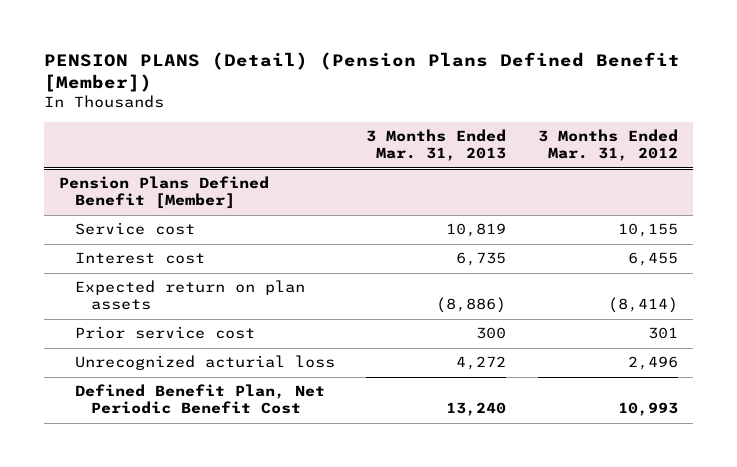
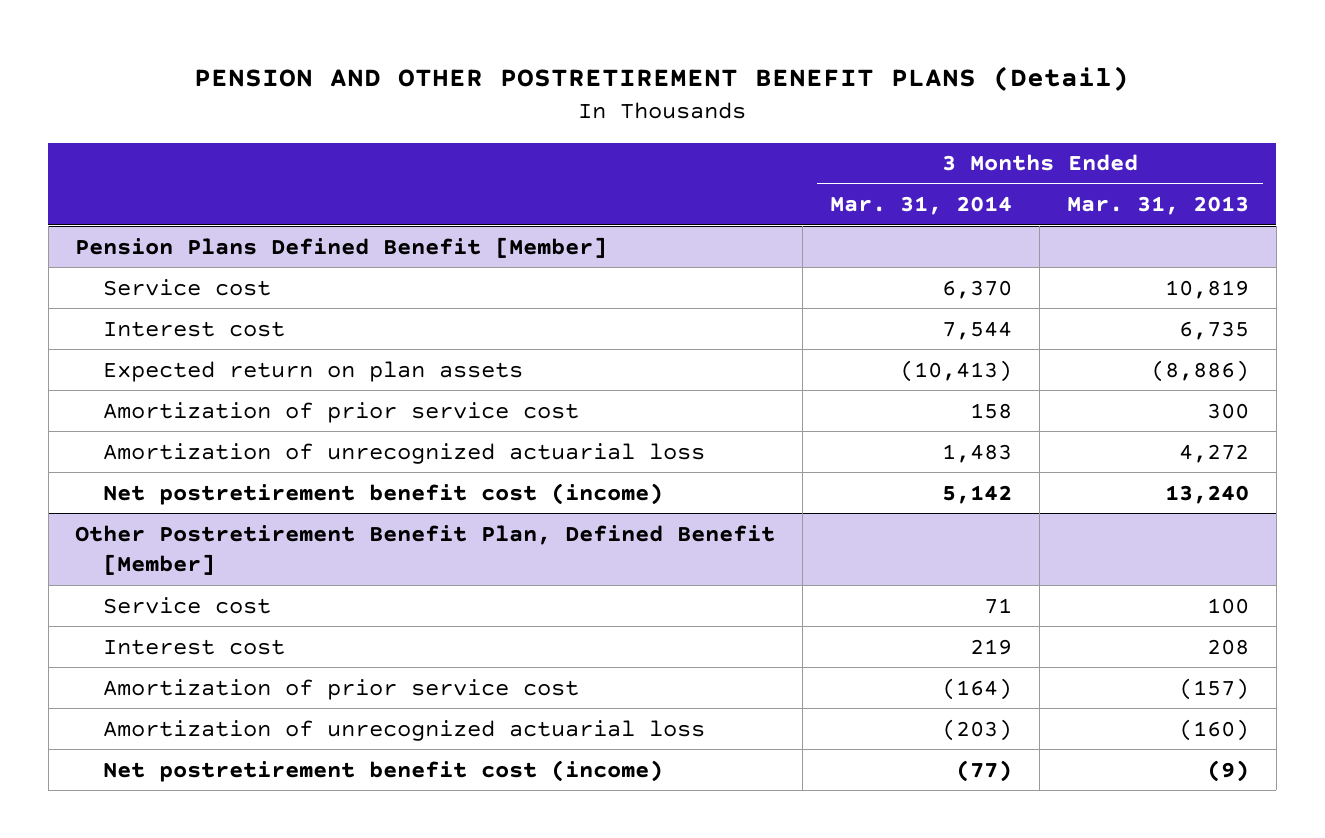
- PENSION PLANS (Detail) (Pension Plans Defined Benefit [Member])
+ PENSION AND OTHER POSTRETIREMENT BENEFIT PLANS (Detail)
- | 3 Months Ended Mar. 31, 2013 | 3 Months Ended Mar. 31, 2012
+ | 3 Months Ended Mar. 31, 2014 | 3 Months Ended Mar. 31, 2013
@ Pension Plans Defined Benefit [Member]
- Prior service cost | 300 | 301
- Unrecognized acturial loss | 4,272 | 2,496
- Defined Benefit Plan, Net Periodic Benefit Cost | 13,240 | 10,993
+ Amortization of prior service cost | 158 | 300
+ Amortization of unrecognized actuarial loss | 1,483 | 4,272
+ Net postretirement benefit cost (income) | 5,142 | 13,240
+ Other Postretirement Benefit Plan, Defined Benefit [Member]
+ Service cost | 71 | 100
+ Interest cost | 219 | 208
+ Amortization of prior service cost | (164) | (157)
+ Amortization of unrecognized actuarial loss | (203) | (160)
+ Net postretirement benefit cost (income) | (77) | (9)

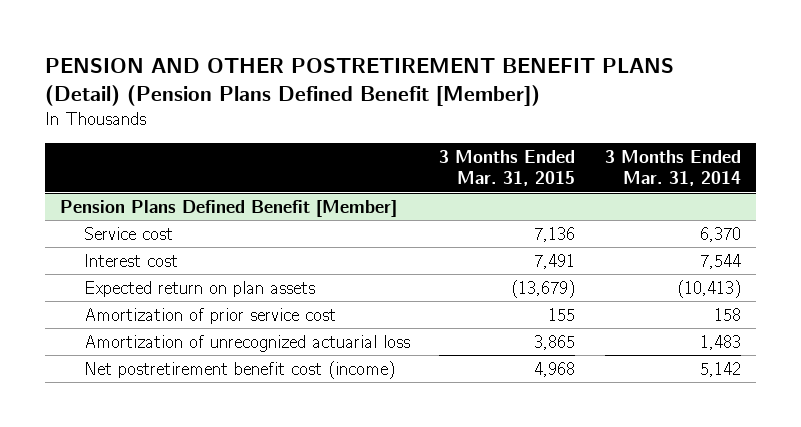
- PENSION AND OTHER POSTRETIREMENT BENEFIT PLANS (Detail)
+ PENSION AND OTHER POSTRETIREMENT BENEFIT PLANS (Detail) (Pension Plans Defined Benefit [Member])
- | 3 Months Ended Mar. 31, 2014 | 3 Months Ended Mar. 31, 2013
+ | 3 Months Ended Mar. 31, 2015 | 3 Months Ended Mar. 31, 2014
- Other Postretirement Benefit Plan, Defined Benefit [Member]
- Service cost | 71 | 100
- Interest cost | 219 | 208
- Amortization of prior service cost | (164) | (157)
- Amortization of unrecognized actuarial loss | (203) | (160)
- Net postretirement benefit cost (income) | (77) | (9)

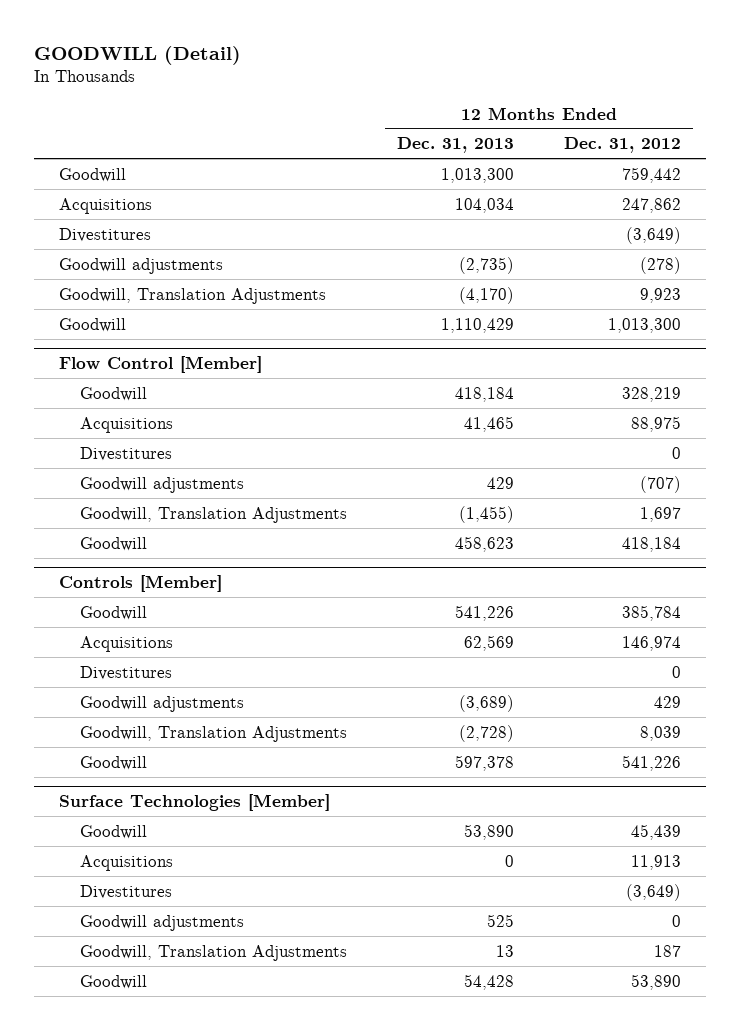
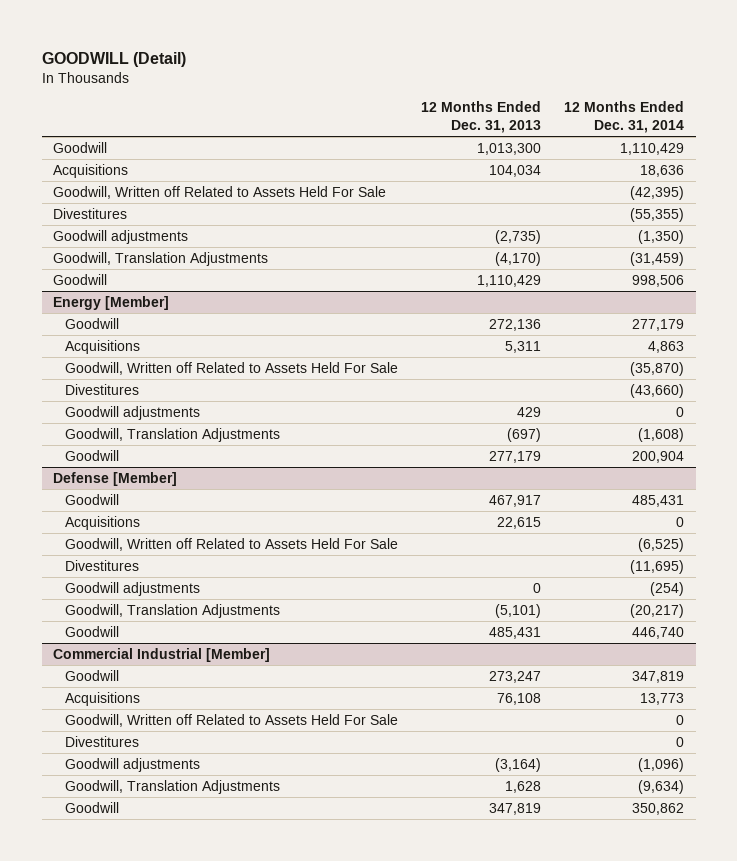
- | 12 Months Ended Dec. 31, 2013 | 12 Months Ended Dec. 31, 2012
+ | 12 Months Ended Dec. 31, 2013 | 12 Months Ended Dec. 31, 2014
+ Goodwill, Written off Related to Assets Held For Sale | | (42,395)
- Flow Control [Member]
- Goodwill | 418,184 | 328,219
- Acquisitions | 41,465 | 88,975
+ Energy [Member]
+ Goodwill | 272,136 | 277,179
+ Acquisitions | 5,311 | 4,863
+ Goodwill, Written off Related to Assets Held For Sale | | (35,870)
- Goodwill, Translation Adjustments | (1,455) | 1,697
- Goodwill | 458,623 | 418,184
- Controls [Member]
- Goodwill | 541,226 | 385,784
- Acquisitions | 62,569 | 146,974
+ Goodwill, Translation Adjustments | (697) | (1,608)
+ Goodwill | 277,179 | 200,904
+ Defense [Member]
+ Goodwill | 467,917 | 485,431
+ Acquisitions | 22,615 | 0
+ Goodwill, Written off Related to Assets Held For Sale | | (6,525)
- Goodwill adjustments | (3,689) | 429
- Goodwill, Translation Adjustments | (2,728) | 8,039
- Goodwill | 597,378 | 541,226
- Surface Technologies [Member]
- Goodwill | 53,890 | 45,439
- Acquisitions | 0 | 11,913
+ Goodwill adjustments | 0 | (254)
+ Goodwill, Translation Adjustments | (5,101) | (20,217)
+ Goodwill | 485,431 | 446,740
+ Commercial Industrial [Member]
+ Goodwill | 273,247 | 347,819
+ Acquisitions | 76,108 | 13,773
+ Goodwill, Written off Related to Assets Held For Sale | | 0
- Goodwill adjustments | 525 | 0
- Goodwill, Translation Adjustments | 13 | 187
- Goodwill | 54,428 | 53,890
+ Goodwill adjustments | (3,164) | (1,096)
+ Goodwill, Translation Adjustments | 1,628 | (9,634)
+ Goodwill | 347,819 | 350,862

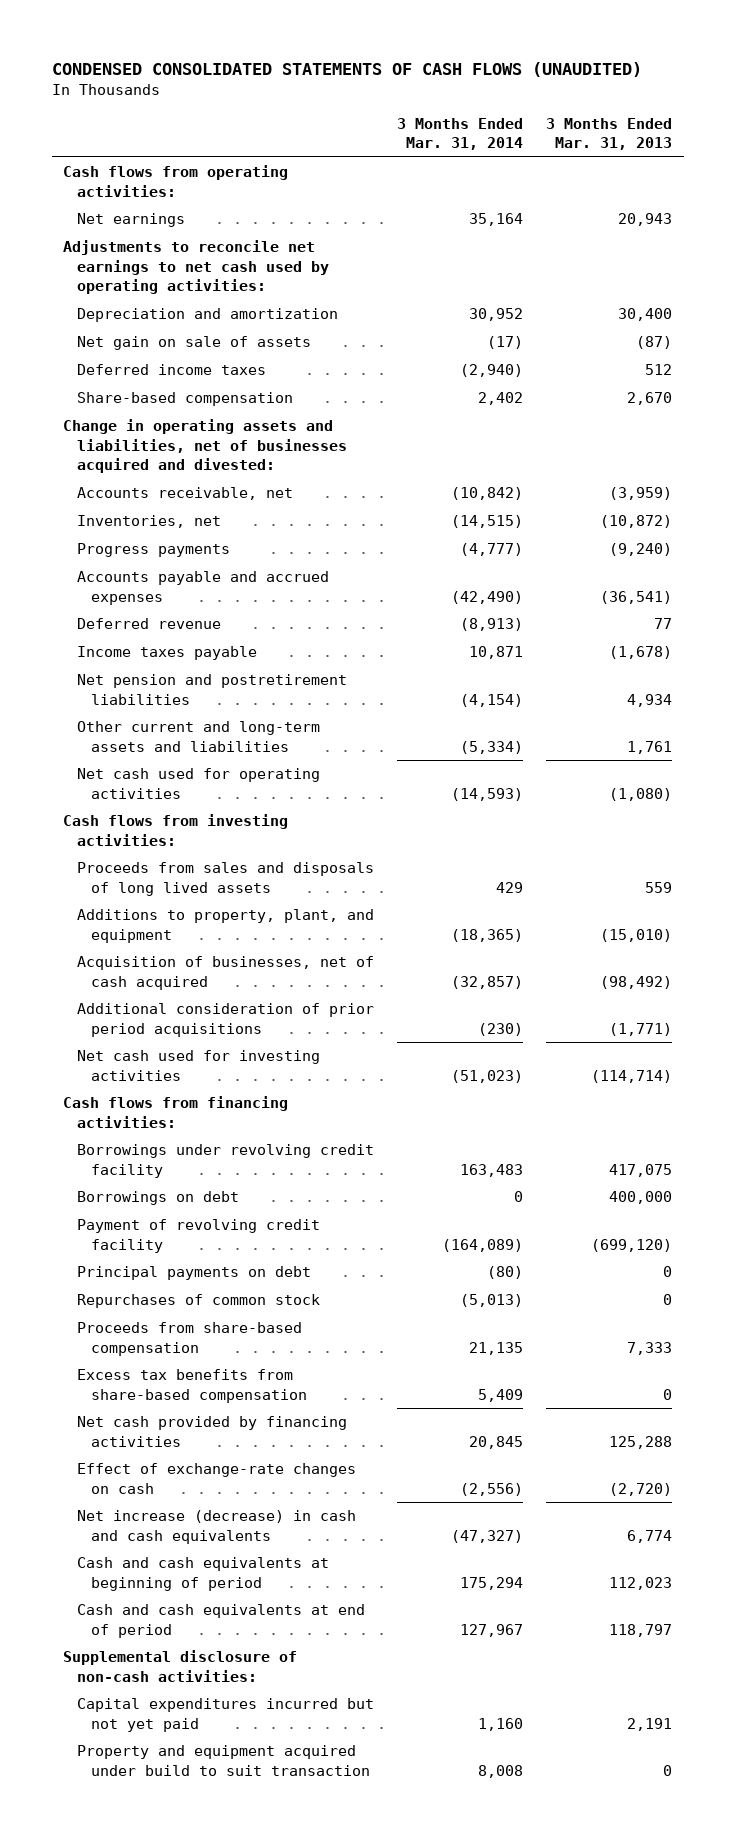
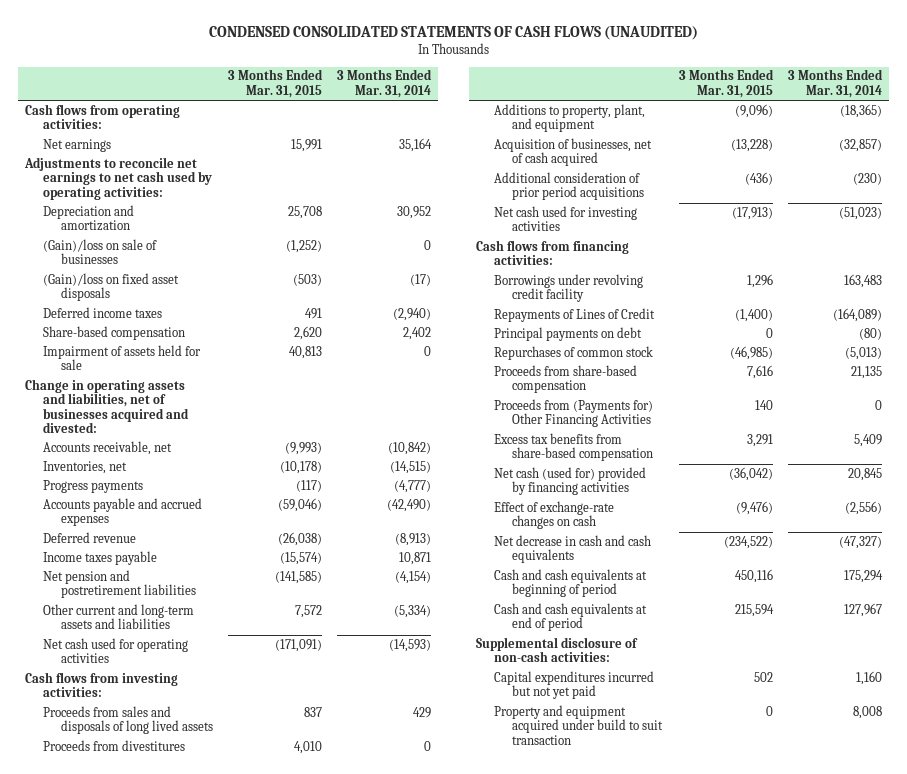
- | 3 Months Ended Mar. 31, 2014 | 3 Months Ended Mar. 31, 2013
+ | 3 Months Ended Mar. 31, 2015 | 3 Months Ended Mar. 31, 2014
- Net gain on sale of assets | (17) | (87)
+ (Gain)/loss on sale of businesses | (1,252) | 0
+ (Gain)/loss on fixed asset disposals | (503) | (17)
+ Impairment of assets held for sale | 40,813 | 0
+ Proceeds from divestitures | 4,010 | 0
- Borrowings on debt | 0 | 400,000
- Payment of revolving credit facility | (164,089) | (699,120)
+ Repayments of Lines of Credit | (1,400) | (164,089)
+ Proceeds from (Payments for) Other Financing Activities | 140 | 0
- Net cash provided by financing activities | 20,845 | 125,288
+ Net cash (used for) provided by financing activities | (36,042) | 20,845
- Net increase (decrease) in cash and cash equivalents | (47,327) | 6,774
+ Net decrease in cash and cash equivalents | (234,522) | (47,327)

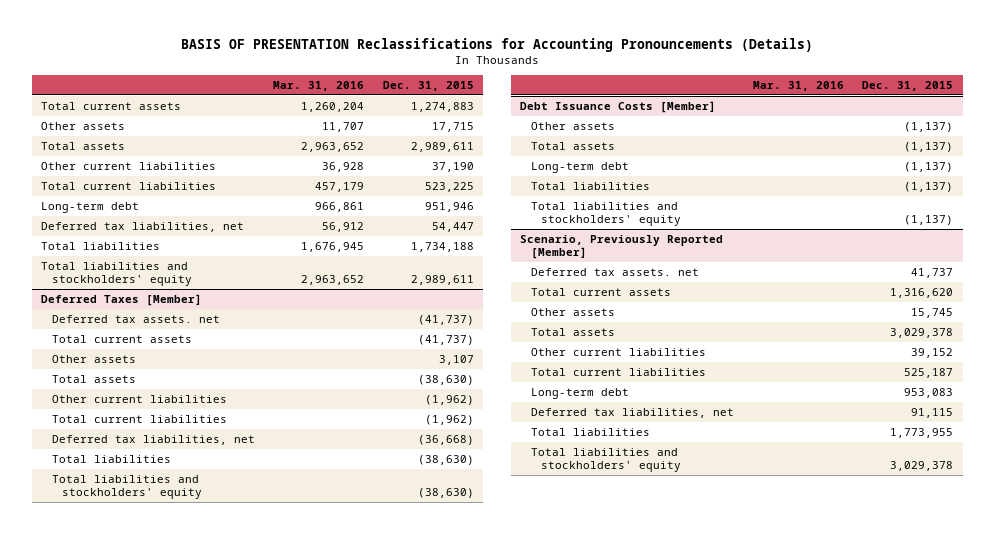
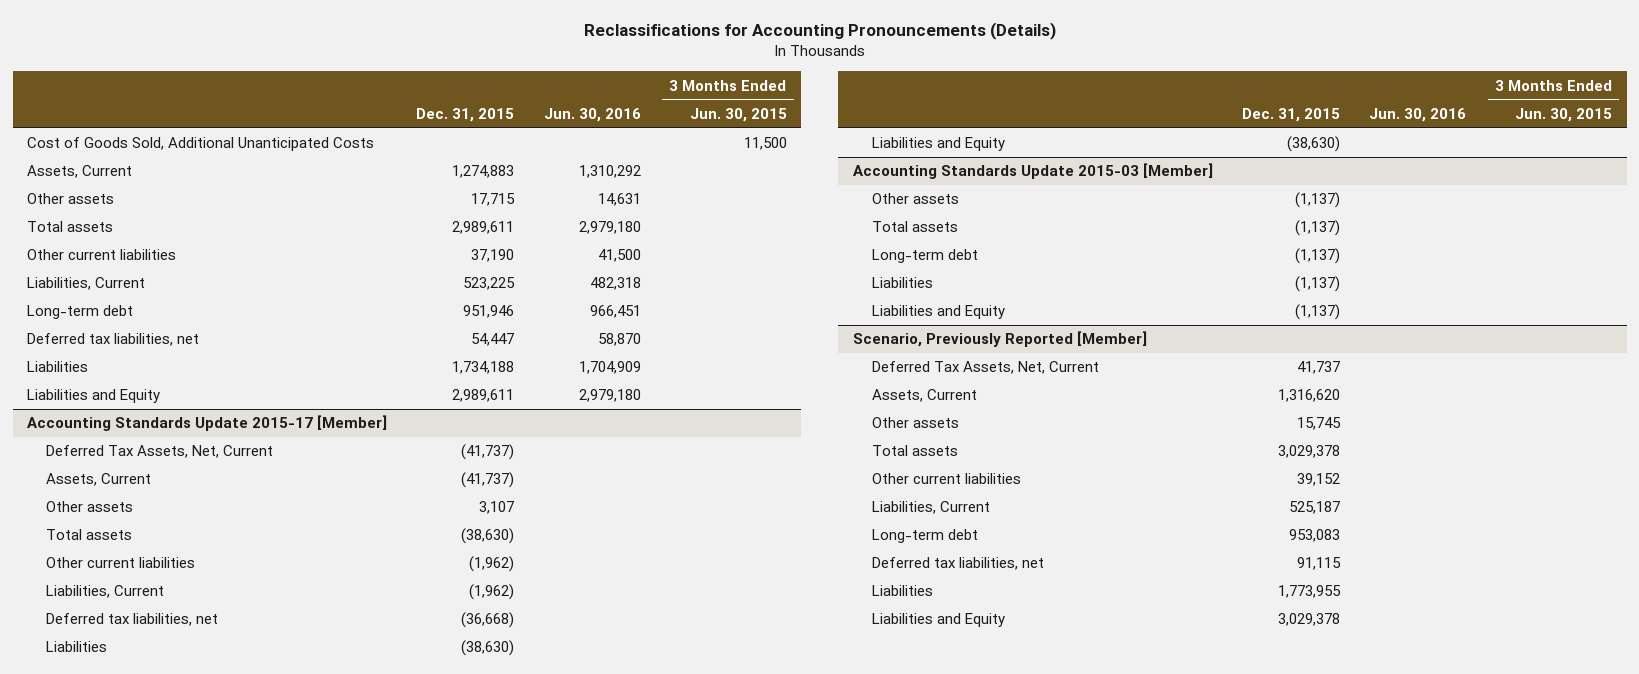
- BASIS OF PRESENTATION Reclassifications for Accounting Pronouncements (Details)
+ Reclassifications for Accounting Pronouncements (Details)
- | Mar. 31, 2016 | Dec. 31, 2015
+ | Dec. 31, 2015 | Jun. 30, 2016 | 3 Months Ended Jun. 30, 2015
- Total current assets | 1,260,204 | 1,274,883
+ Cost of Goods Sold, Additional Unanticipated Costs | | | 11,500
+ Assets, Current | 1,274,883 | 1,310,292 |
- Total current liabilities | 457,179 | 523,225
+ Liabilities, Current | 523,225 | 482,318 |
- Total liabilities | 1,676,945 | 1,734,188
- Total liabilities and stockholders' equity | 2,963,652 | 2,989,611
- Deferred Taxes [Member]
- Deferred tax assets. net | | (41,737)
- Total current assets | | (41,737)
+ Liabilities | 1,734,188 | 1,704,909 |
+ Liabilities and Equity | 2,989,611 | 2,979,180 |
+ Accounting Standards Update 2015-17 [Member]
+ Deferred Tax Assets, Net, Current | (41,737) | |
+ Assets, Current | (41,737) | |
- Total current liabilities | | (1,962)
+ Liabilities, Current | (1,962) | |
- Total liabilities | | (38,630)
- Total liabilities and stockholders' equity | | (38,630)
- Debt Issuance Costs [Member]
+ Liabilities | (38,630) | |
+ Liabilities and Equity | (38,630) | |
+ Accounting Standards Update 2015-03 [Member]
- Total liabilities | | (1,137)
- Total liabilities and stockholders' equity | | (1,137)
+ Liabilities | (1,137) | |
+ Liabilities and Equity | (1,137) | |
@ Scenario, Previously Reported [Member]
- Deferred tax assets. net | | 41,737
- Total current assets | | 1,316,620
+ Deferred Tax Assets, Net, Current | 41,737 | |
+ Assets, Current | 1,316,620 | |
- Total current liabilities | | 525,187
+ Liabilities, Current | 525,187 | |
- Total liabilities | | 1,773,955
- Total liabilities and stockholders' equity | | 3,029,378
+ Liabilities | 1,773,955 | |
+ Liabilities and Equity | 3,029,378 | |

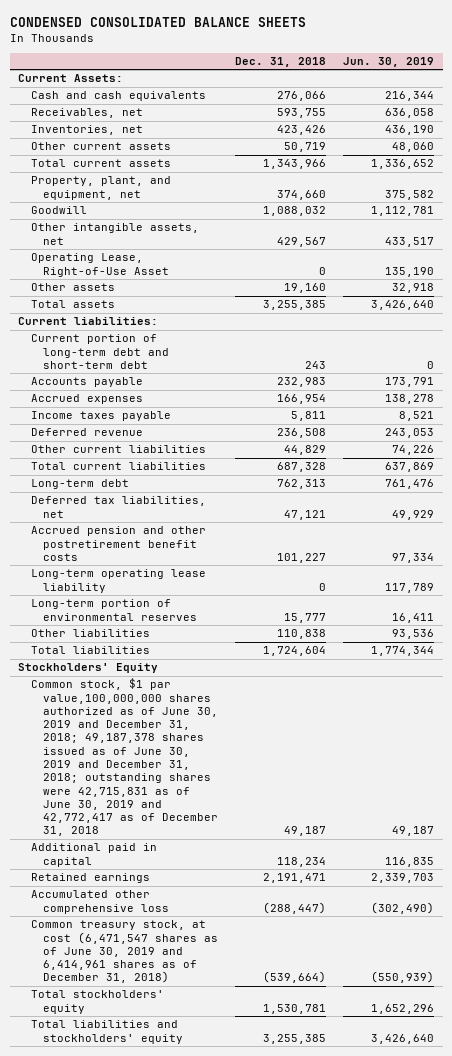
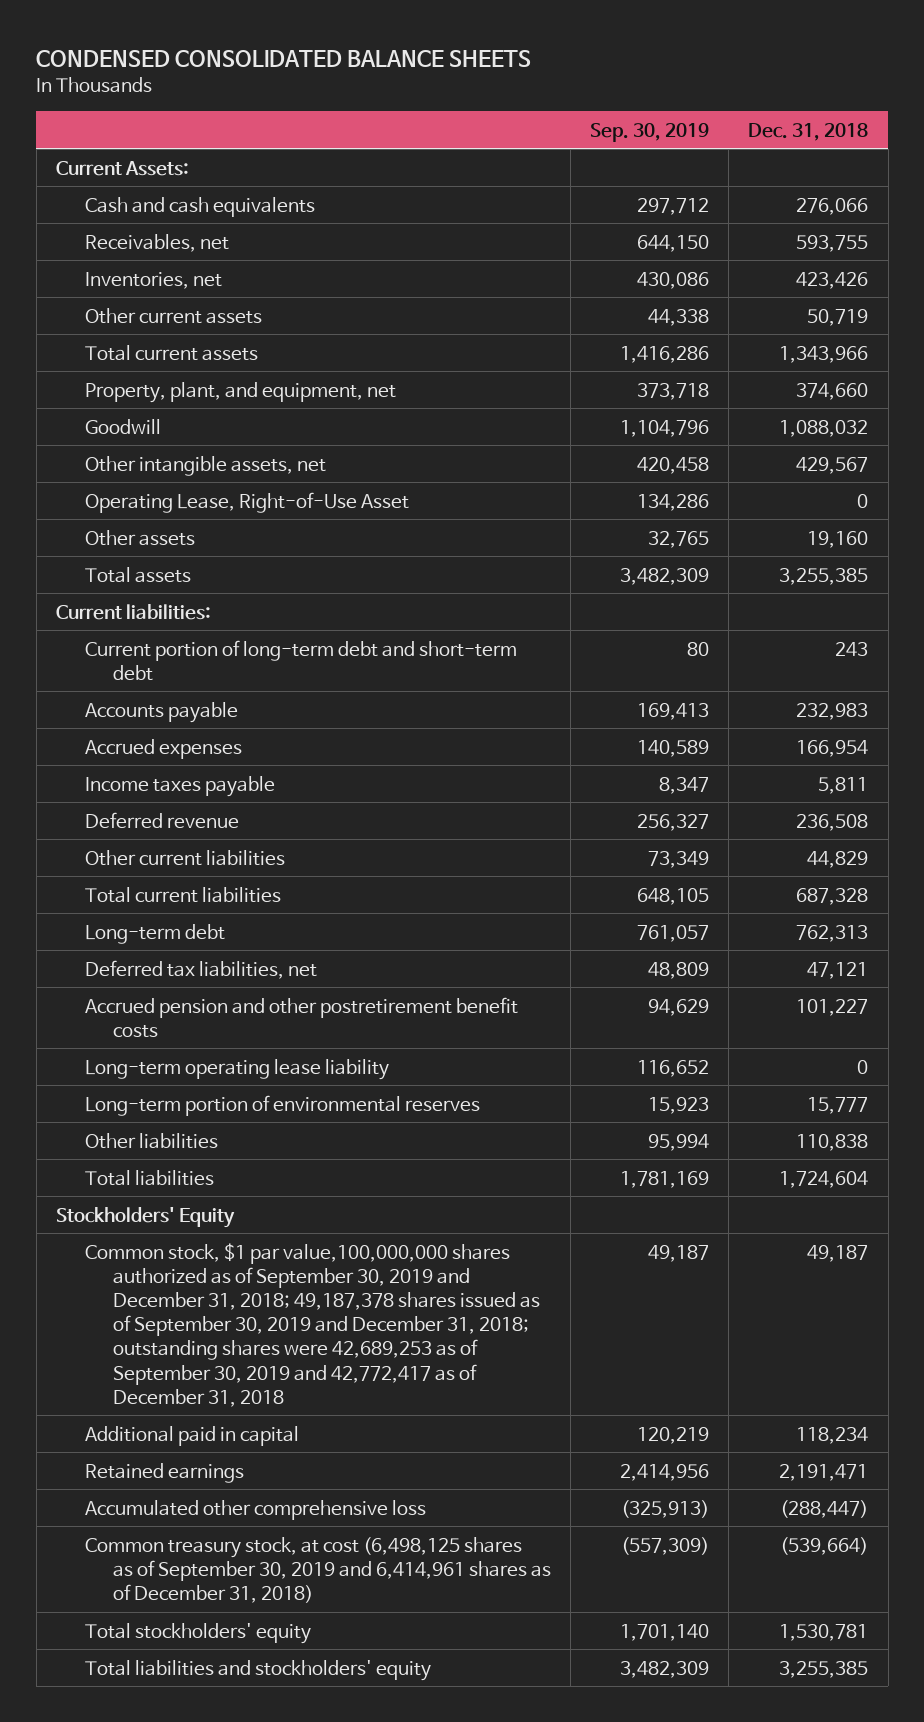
- | Dec. 31, 2018 | Jun. 30, 2019
+ | Sep. 30, 2019 | Dec. 31, 2018
- Common stock, $1 par value,100,000,000 shares authorized as of June 30, 2019 and December 31, 2018; 49,187,378 shares issued as of June 30, 2019 and December 31, 2018; outstanding shares were 42,715,831 as of June 30, 2019 and 42,772,417 as of December 31, 2018 | 49,187 | 49,187
+ Common stock, $1 par value,100,000,000 shares authorized as of September 30, 2019 and December 31, 2018; 49,187,378 shares issued as of September 30, 2019 and December 31, 2018; outstanding shares were 42,689,253 as of September 30, 2019 and 42,772,417 as of December 31, 2018 | 49,187 | 49,187
- Common treasury stock, at cost (6,471,547 shares as of June 30, 2019 and 6,414,961 shares as of December 31, 2018) | (539,664) | (550,939)
+ Common treasury stock, at cost (6,498,125 shares as of September 30, 2019 and 6,414,961 shares as of December 31, 2018) | (557,309) | (539,664)

